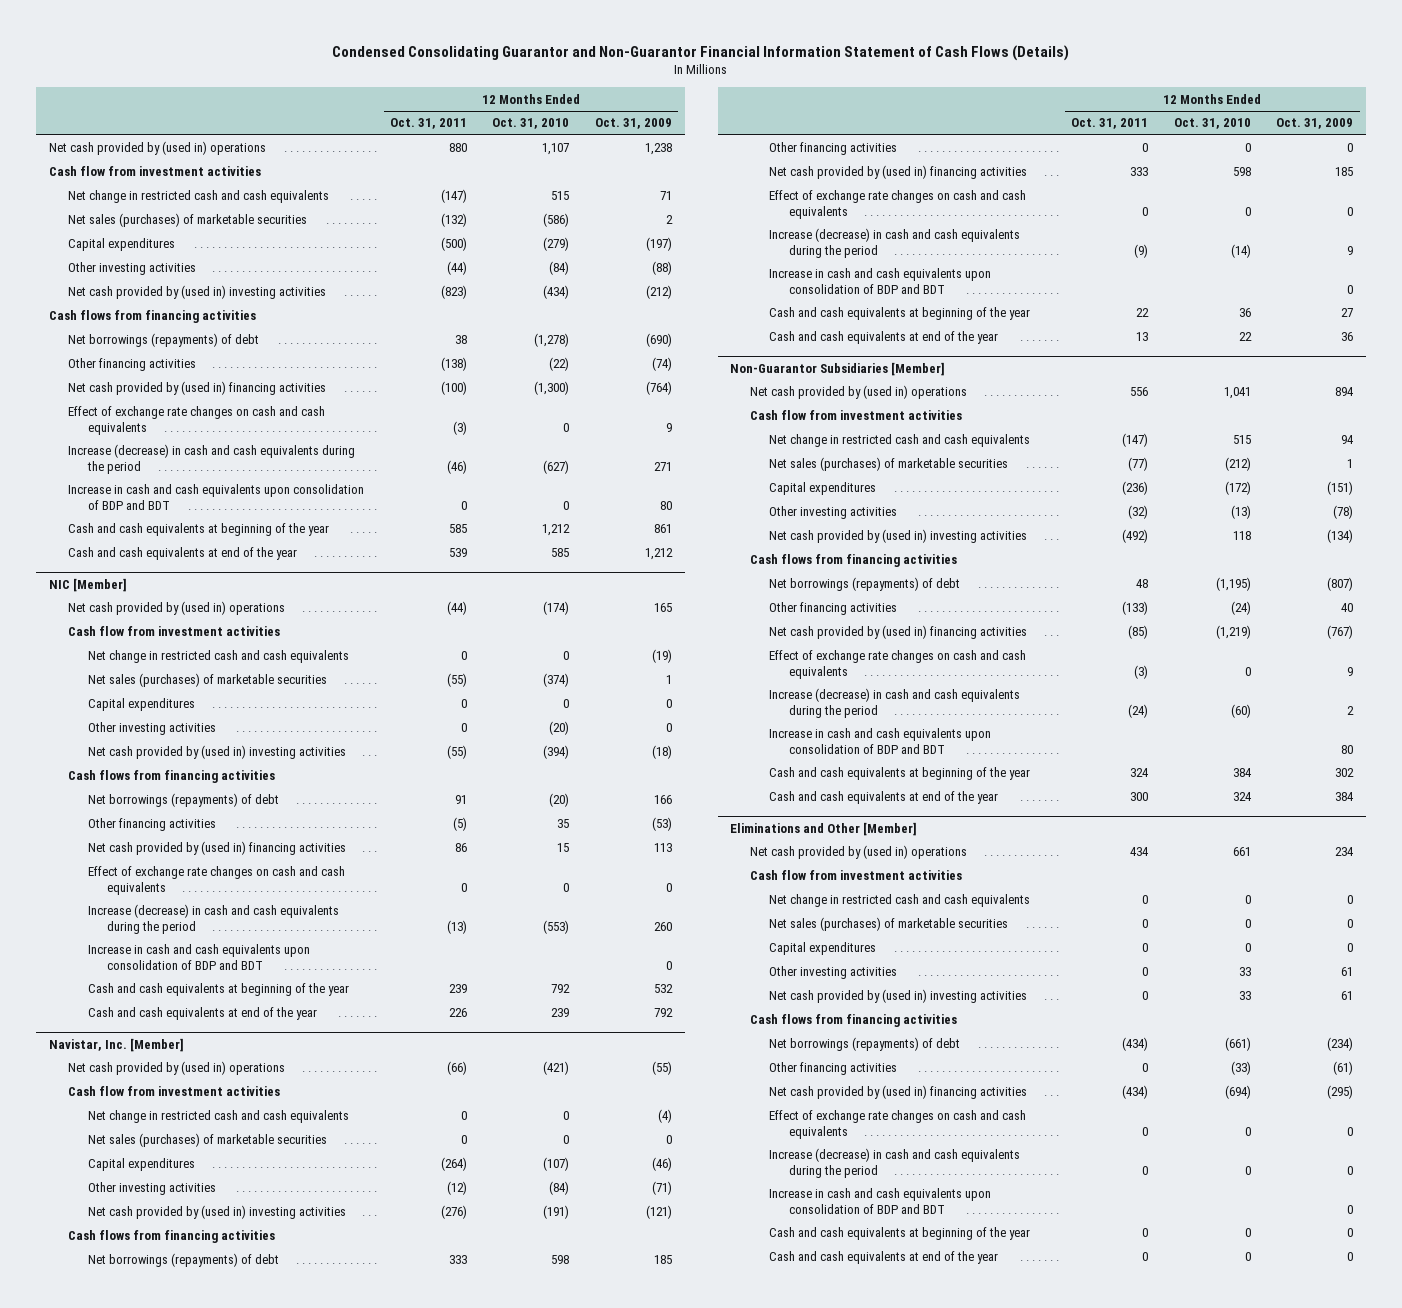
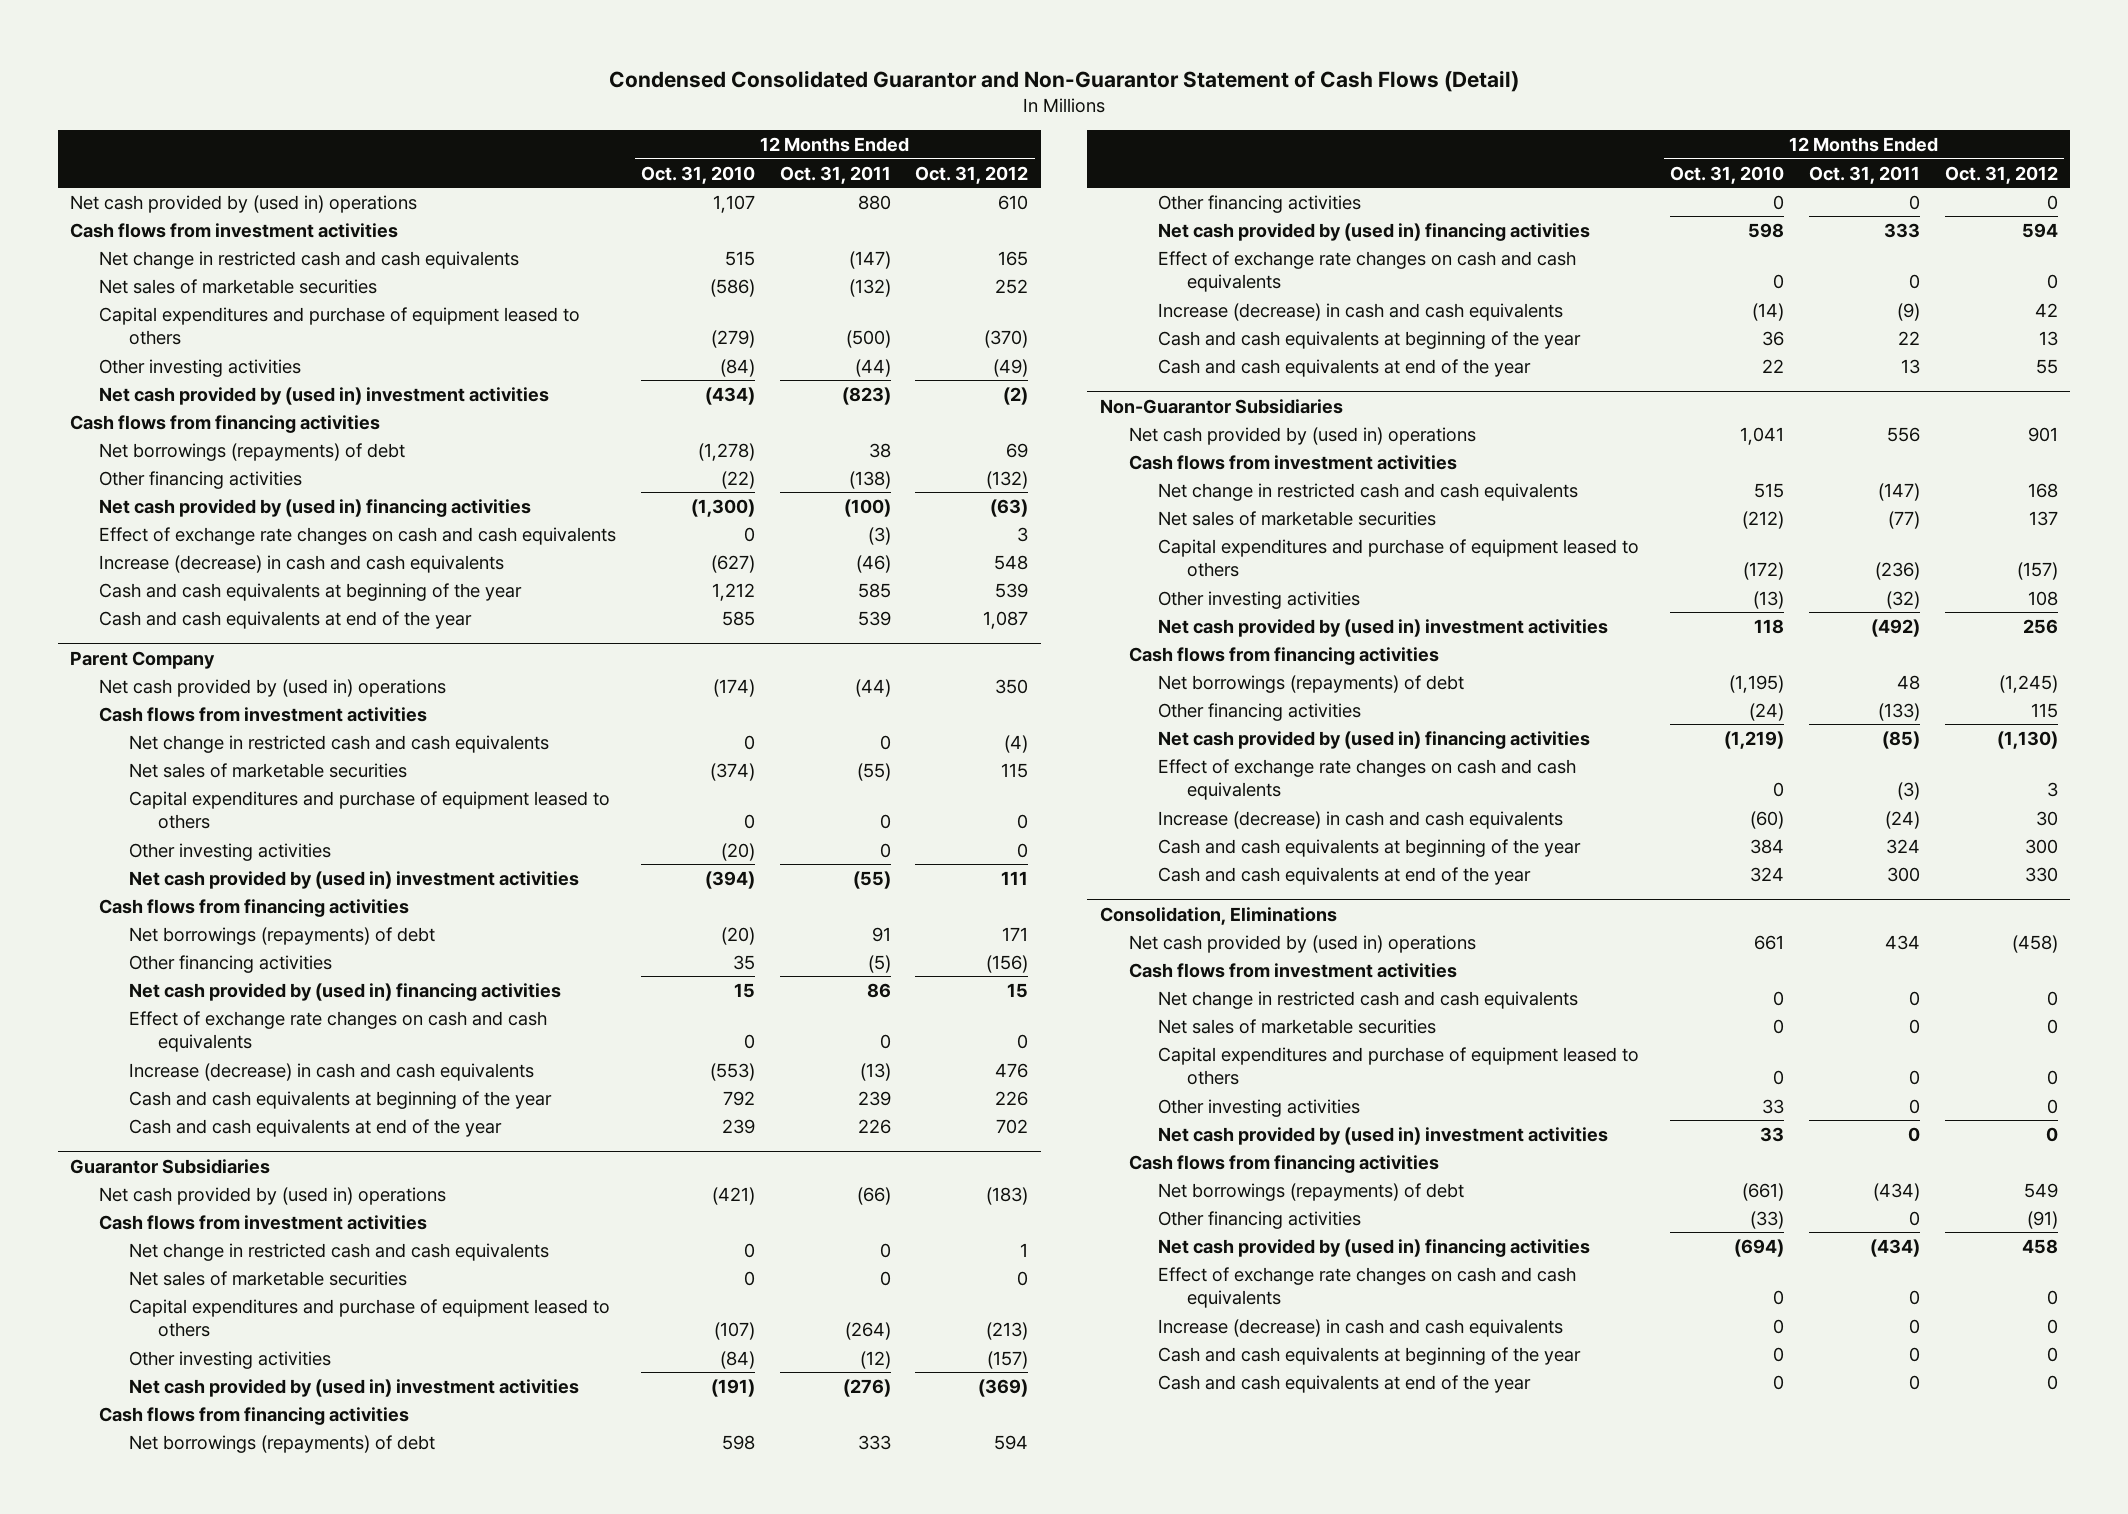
- Condensed Consolidating Guarantor and Non-Guarantor Financial Information Statement of Cash Flows (Details)
+ Condensed Consolidated Guarantor and Non-Guarantor Statement of Cash Flows (Detail)
- | 12 Months Ended Oct. 31, 2011 | 12 Months Ended Oct. 31, 2010 | 12 Months Ended Oct. 31, 2009
+ | 12 Months Ended Oct. 31, 2010 | 12 Months Ended Oct. 31, 2011 | 12 Months Ended Oct. 31, 2012
- Cash flow from investment activities
+ Cash flows from investment activities
- Net sales (purchases) of marketable securities | (132) | (586) | 2
- Capital expenditures | (500) | (279) | (197)
+ Net sales of marketable securities | (586) | (132) | 252
+ Capital expenditures and purchase of equipment leased to others | (279) | (500) | (370)
- Net cash provided by (used in) investing activities | (823) | (434) | (212)
+ Net cash provided by (used in) investment activities | (434) | (823) | (2)
- Increase (decrease) in cash and cash equivalents during the period | (46) | (627) | 271
- Increase in cash and cash equivalents upon consolidation of BDP and BDT | 0 | 0 | 80
+ Increase (decrease) in cash and cash equivalents | (627) | (46) | 548
- NIC [Member]
+ Parent Company
- Cash flow from investment activities
+ Cash flows from investment activities
- Net sales (purchases) of marketable securities | (55) | (374) | 1
- Capital expenditures | 0 | 0 | 0
+ Net sales of marketable securities | (374) | (55) | 115
+ Capital expenditures and purchase of equipment leased to others | 0 | 0 | 0
- Net cash provided by (used in) investing activities | (55) | (394) | (18)
+ Net cash provided by (used in) investment activities | (394) | (55) | 111
- Increase (decrease) in cash and cash equivalents during the period | (13) | (553) | 260
- Increase in cash and cash equivalents upon consolidation of BDP and BDT | | | 0
+ Increase (decrease) in cash and cash equivalents | (553) | (13) | 476
- Navistar, Inc. [Member]
+ Guarantor Subsidiaries
- Cash flow from investment activities
+ Cash flows from investment activities
- Net sales (purchases) of marketable securities | 0 | 0 | 0
- Capital expenditures | (264) | (107) | (46)
+ Net sales of marketable securities | 0 | 0 | 0
+ Capital expenditures and purchase of equipment leased to others | (107) | (264) | (213)
- Net cash provided by (used in) investing activities | (276) | (191) | (121)
+ Net cash provided by (used in) investment activities | (191) | (276) | (369)
- Increase (decrease) in cash and cash equivalents during the period | (9) | (14) | 9
- Increase in cash and cash equivalents upon consolidation of BDP and BDT | | | 0
+ Increase (decrease) in cash and cash equivalents | (14) | (9) | 42
- Non-Guarantor Subsidiaries [Member]
+ Non-Guarantor Subsidiaries
- Cash flow from investment activities
+ Cash flows from investment activities
- Net sales (purchases) of marketable securities | (77) | (212) | 1
- Capital expenditures | (236) | (172) | (151)
+ Net sales of marketable securities | (212) | (77) | 137
+ Capital expenditures and purchase of equipment leased to others | (172) | (236) | (157)
- Net cash provided by (used in) investing activities | (492) | 118 | (134)
+ Net cash provided by (used in) investment activities | 118 | (492) | 256
- Increase (decrease) in cash and cash equivalents during the period | (24) | (60) | 2
- Increase in cash and cash equivalents upon consolidation of BDP and BDT | | | 80
+ Increase (decrease) in cash and cash equivalents | (60) | (24) | 30
- Eliminations and Other [Member]
+ Consolidation, Eliminations
- Cash flow from investment activities
+ Cash flows from investment activities
- Net sales (purchases) of marketable securities | 0 | 0 | 0
- Capital expenditures | 0 | 0 | 0
+ Net sales of marketable securities | 0 | 0 | 0
+ Capital expenditures and purchase of equipment leased to others | 0 | 0 | 0
- Net cash provided by (used in) investing activities | 0 | 33 | 61
+ Net cash provided by (used in) investment activities | 33 | 0 | 0
- Increase (decrease) in cash and cash equivalents during the period | 0 | 0 | 0
- Increase in cash and cash equivalents upon consolidation of BDP and BDT | | | 0
+ Increase (decrease) in cash and cash equivalents | 0 | 0 | 0

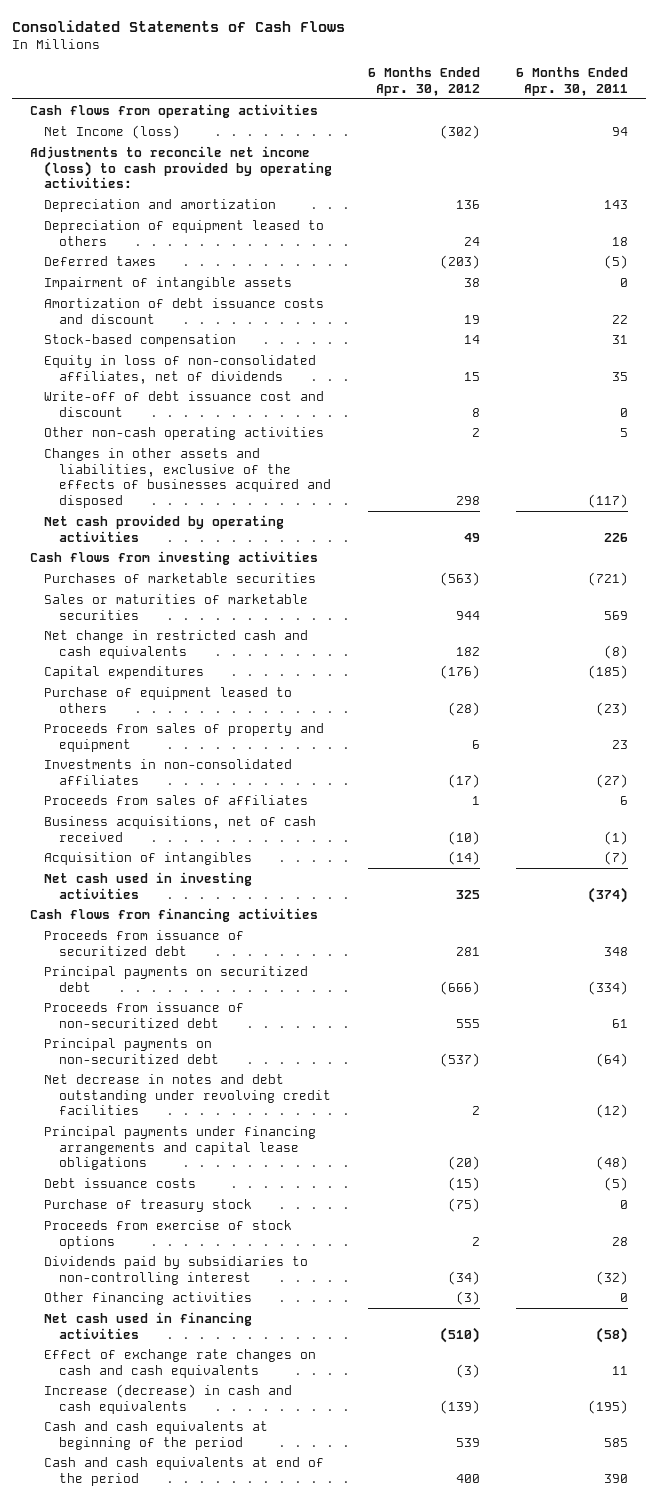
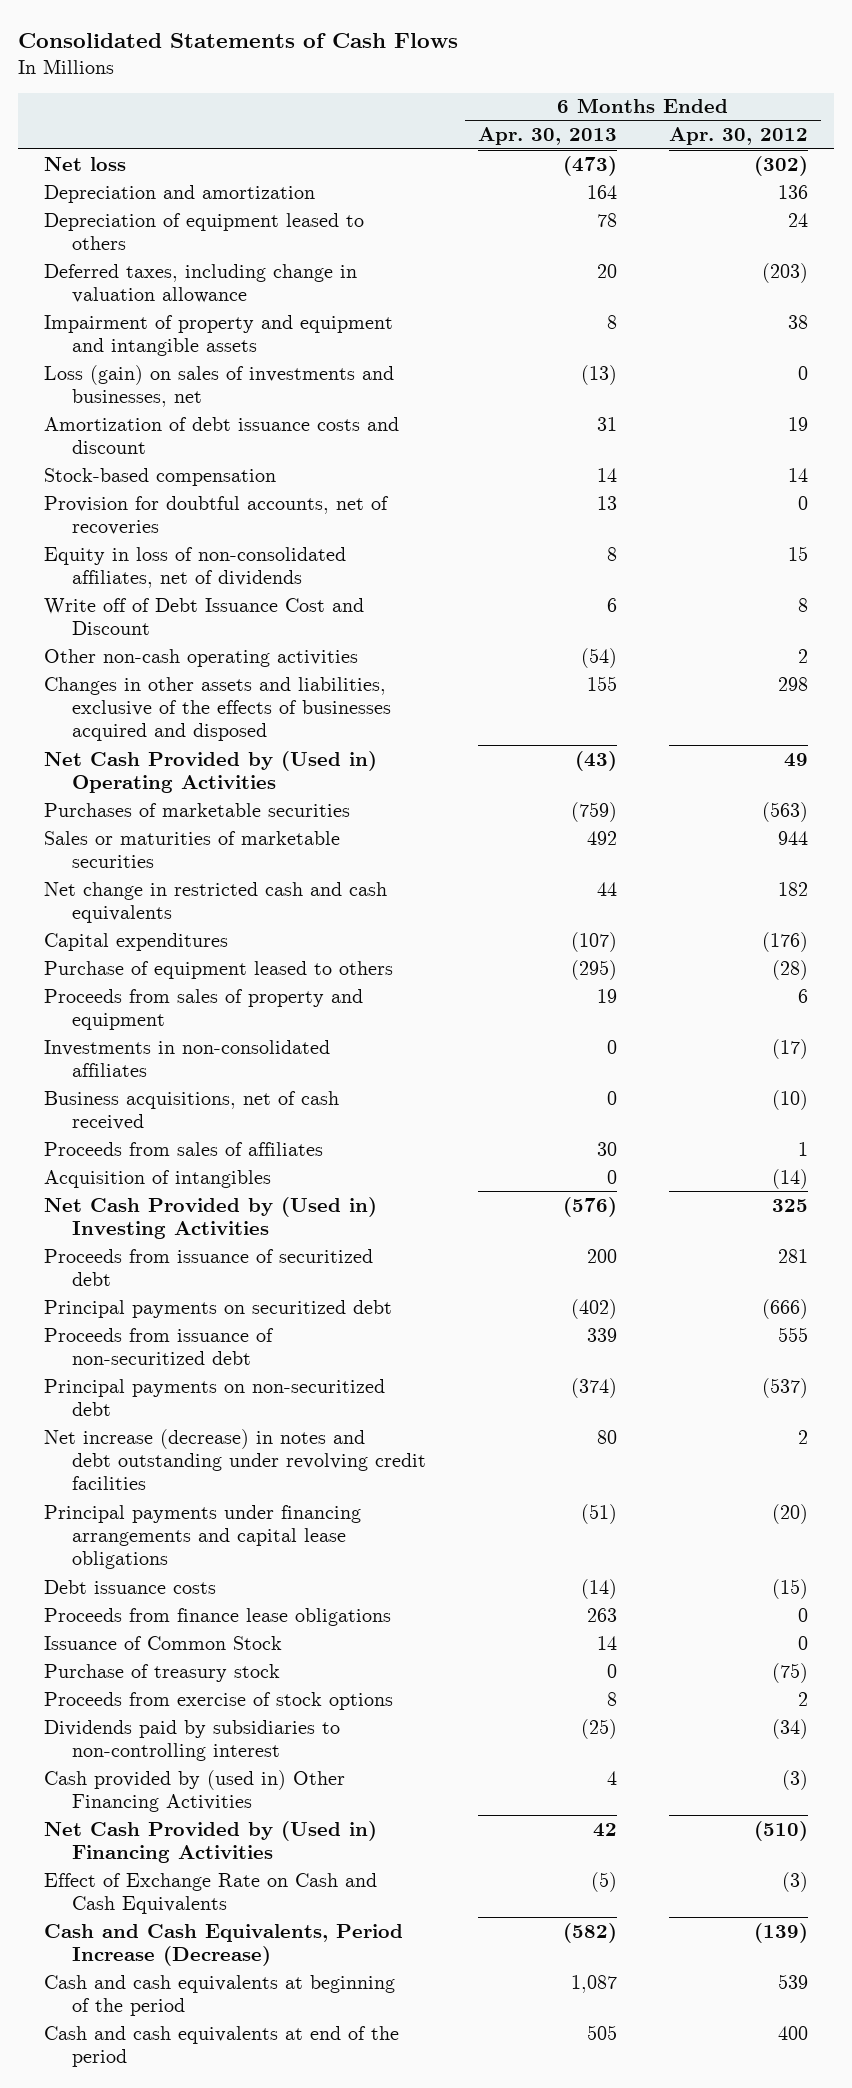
- | 6 Months Ended Apr. 30, 2012 | 6 Months Ended Apr. 30, 2011
+ | 6 Months Ended Apr. 30, 2013 | 6 Months Ended Apr. 30, 2012
- Cash flows from operating activities
- Net Income (loss) | (302) | 94
- Adjustments to reconcile net income (loss) to cash provided by operating activities:
+ Net loss | (473) | (302)
- Deferred taxes | (203) | (5)
- Impairment of intangible assets | 38 | 0
+ Deferred taxes, including change in valuation allowance | 20 | (203)
+ Impairment of property and equipment and intangible assets | 8 | 38
+ Loss (gain) on sales of investments and businesses, net | (13) | 0
+ Provision for doubtful accounts, net of recoveries | 13 | 0
- Write-off of debt issuance cost and discount | 8 | 0
+ Write off of Debt Issuance Cost and Discount | 6 | 8
- Net cash provided by operating activities | 49 | 226
- Cash flows from investing activities
+ Net Cash Provided by (Used in) Operating Activities | (43) | 49
moved down: Proceeds from sales of affiliates | 30 | 1
- Net cash used in investing activities | 325 | (374)
- Cash flows from financing activities
+ Net Cash Provided by (Used in) Investing Activities | (576) | 325
- Net decrease in notes and debt outstanding under revolving credit facilities | 2 | (12)
+ Net increase (decrease) in notes and debt outstanding under revolving credit facilities | 80 | 2
+ Proceeds from finance lease obligations | 263 | 0
+ Issuance of Common Stock | 14 | 0
- Other financing activities | (3) | 0
- Net cash used in financing activities | (510) | (58)
- Effect of exchange rate changes on cash and cash equivalents | (3) | 11
- Increase (decrease) in cash and cash equivalents | (139) | (195)
+ Cash provided by (used in) Other Financing Activities | 4 | (3)
+ Net Cash Provided by (Used in) Financing Activities | 42 | (510)
+ Effect of Exchange Rate on Cash and Cash Equivalents | (5) | (3)
+ Cash and Cash Equivalents, Period Increase (Decrease) | (582) | (139)

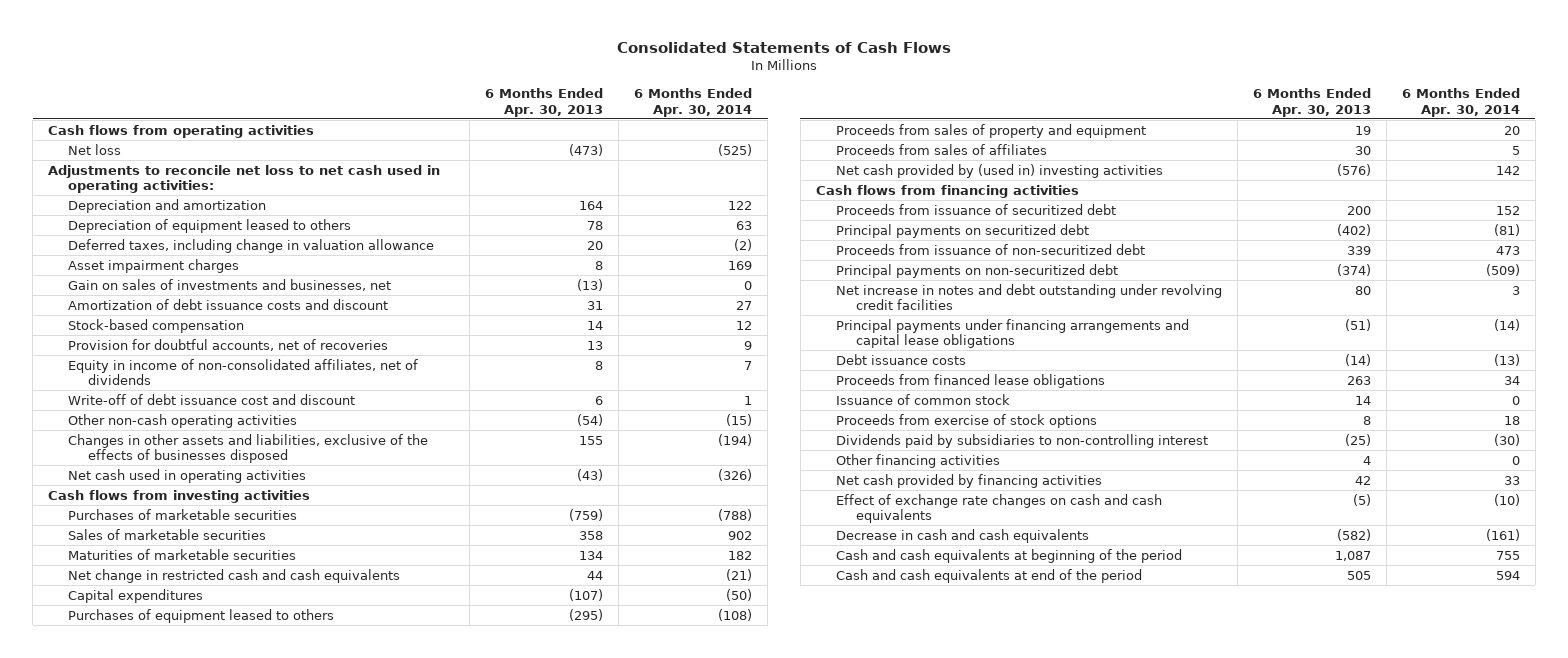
- | 6 Months Ended Apr. 30, 2013 | 6 Months Ended Apr. 30, 2012
+ | 6 Months Ended Apr. 30, 2013 | 6 Months Ended Apr. 30, 2014
+ Cash flows from operating activities
+ Adjustments to reconcile net loss to net cash used in operating activities:
- Impairment of property and equipment and intangible assets | 8 | 38
- Loss (gain) on sales of investments and businesses, net | (13) | 0
+ Asset impairment charges | 8 | 169
+ Gain on sales of investments and businesses, net | (13) | 0
- Equity in loss of non-consolidated affiliates, net of dividends | 8 | 15
- Write off of Debt Issuance Cost and Discount | 6 | 8
+ Equity in income of non-consolidated affiliates, net of dividends | 8 | 7
+ Write-off of debt issuance cost and discount | 6 | 1
- Changes in other assets and liabilities, exclusive of the effects of businesses acquired and disposed | 155 | 298
- Net Cash Provided by (Used in) Operating Activities | (43) | 49
+ Changes in other assets and liabilities, exclusive of the effects of businesses disposed | 155 | (194)
+ Net cash used in operating activities | (43) | (326)
+ Cash flows from investing activities
- Sales or maturities of marketable securities | 492 | 944
+ Sales of marketable securities | 358 | 902
+ Maturities of marketable securities | 134 | 182
- Purchase of equipment leased to others | (295) | (28)
+ Purchases of equipment leased to others | (295) | (108)
- Investments in non-consolidated affiliates | 0 | (17)
- Business acquisitions, net of cash received | 0 | (10)
- Acquisition of intangibles | 0 | (14)
- Net Cash Provided by (Used in) Investing Activities | (576) | 325
+ Net cash provided by (used in) investing activities | (576) | 142
+ Cash flows from financing activities
- Net increase (decrease) in notes and debt outstanding under revolving credit facilities | 80 | 2
+ Net increase in notes and debt outstanding under revolving credit facilities | 80 | 3
- Proceeds from finance lease obligations | 263 | 0
- Issuance of Common Stock | 14 | 0
- Purchase of treasury stock | 0 | (75)
+ Proceeds from financed lease obligations | 263 | 34
+ Issuance of common stock | 14 | 0
- Cash provided by (used in) Other Financing Activities | 4 | (3)
- Net Cash Provided by (Used in) Financing Activities | 42 | (510)
- Effect of Exchange Rate on Cash and Cash Equivalents | (5) | (3)
- Cash and Cash Equivalents, Period Increase (Decrease) | (582) | (139)
+ Other financing activities | 4 | 0
+ Net cash provided by financing activities | 42 | 33
+ Effect of exchange rate changes on cash and cash equivalents | (5) | (10)
+ Decrease in cash and cash equivalents | (582) | (161)

